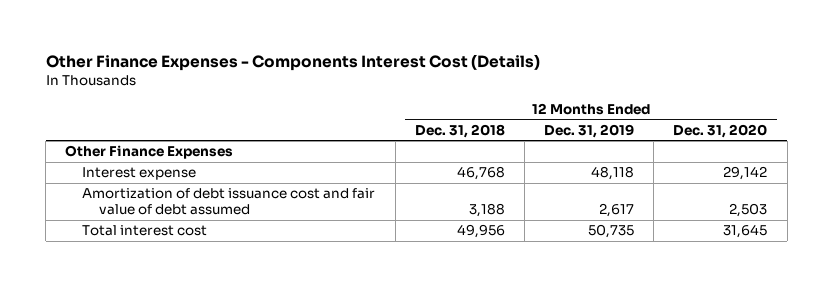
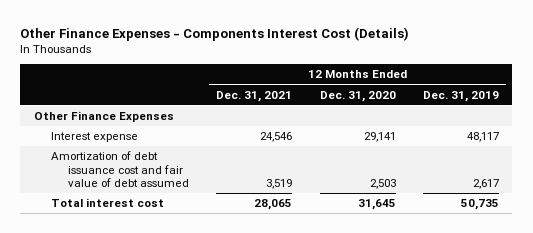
- | 12 Months Ended Dec. 31, 2018 | 12 Months Ended Dec. 31, 2019 | 12 Months Ended Dec. 31, 2020
+ | 12 Months Ended Dec. 31, 2021 | 12 Months Ended Dec. 31, 2020 | 12 Months Ended Dec. 31, 2019
- Interest expense | 46,768 | 48,118 | 29,142
+ Interest expense | 24,546 | 29,141 | 48,117

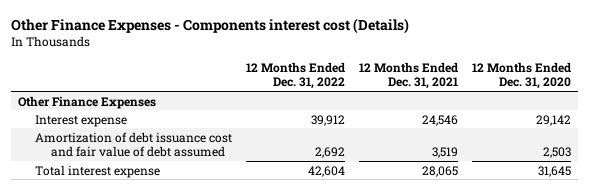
- Other Finance Expenses - Components Interest Cost (Details)
+ Other Finance Expenses - Components interest cost (Details)
- | 12 Months Ended Dec. 31, 2021 | 12 Months Ended Dec. 31, 2020 | 12 Months Ended Dec. 31, 2019
+ | 12 Months Ended Dec. 31, 2022 | 12 Months Ended Dec. 31, 2021 | 12 Months Ended Dec. 31, 2020
- Interest expense | 24,546 | 29,141 | 48,117
+ Interest expense | 39,912 | 24,546 | 29,142
- Total interest cost | 28,065 | 31,645 | 50,735
+ Total interest expense | 42,604 | 28,065 | 31,645

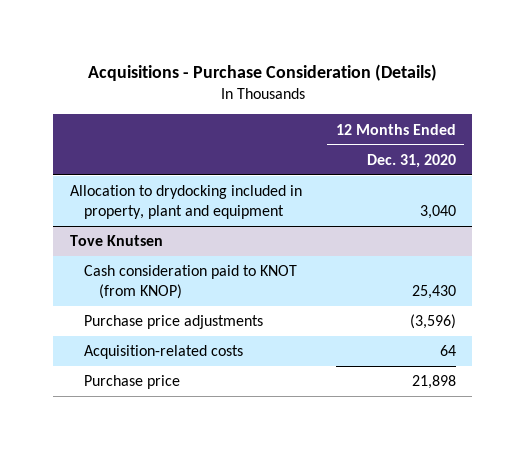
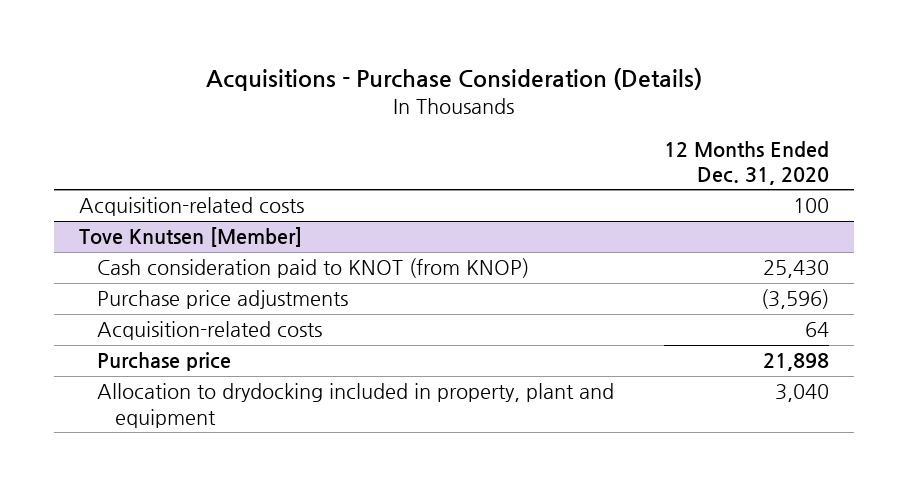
- Allocation to drydocking included in property, plant and equipment | 3,040
- Tove Knutsen
+ Acquisition-related costs | 100
+ Tove Knutsen [Member]
+ Allocation to drydocking included in property, plant and equipment | 3,040

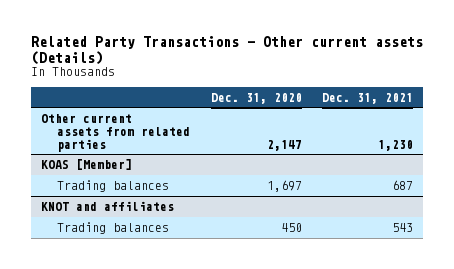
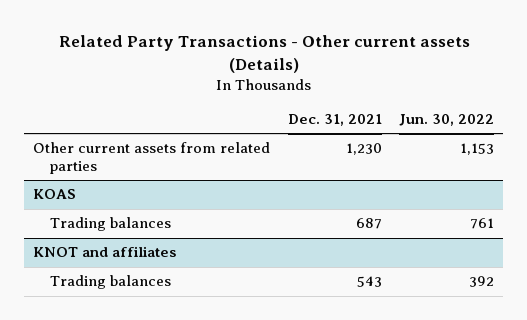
- | Dec. 31, 2020 | Dec. 31, 2021
+ | Dec. 31, 2021 | Jun. 30, 2022
- KOAS [Member]
+ KOAS

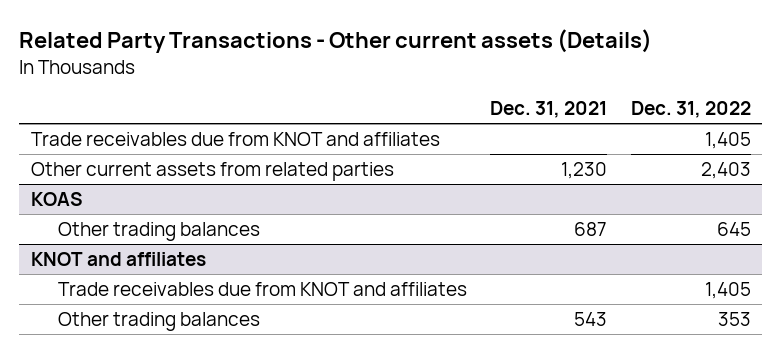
- | Dec. 31, 2021 | Jun. 30, 2022
+ | Dec. 31, 2021 | Dec. 31, 2022
+ Trade receivables due from KNOT and affiliates | | 1,405
@ KOAS
- Trading balances | 687 | 761
+ Other trading balances | 687 | 645
@ KNOT and affiliates
- Trading balances | 543 | 392
+ Trade receivables due from KNOT and affiliates | | 1,405
+ Other trading balances | 543 | 353

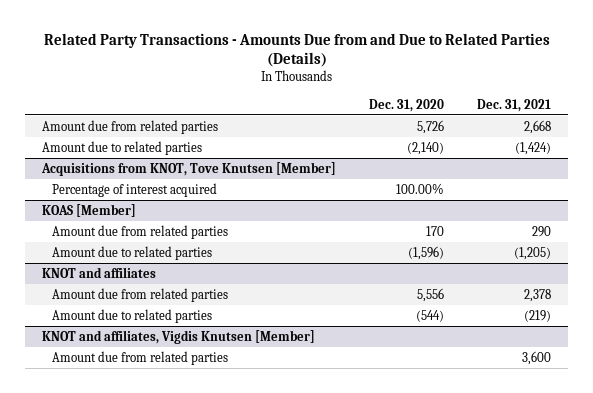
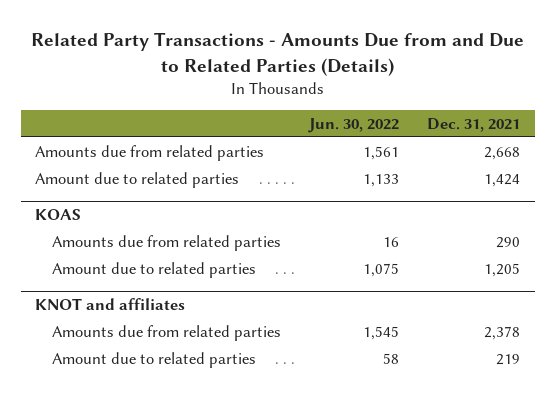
- | Dec. 31, 2020 | Dec. 31, 2021
+ | Jun. 30, 2022 | Dec. 31, 2021
- Amount due from related parties | 5,726 | 2,668
- Amount due to related parties | (2,140) | (1,424)
- Acquisitions from KNOT, Tove Knutsen [Member]
- Percentage of interest acquired | 100.00% |
- KOAS [Member]
- Amount due from related parties | 170 | 290
- Amount due to related parties | (1,596) | (1,205)
+ Amounts due from related parties | 1,561 | 2,668
+ Amount due to related parties | 1,133 | 1,424
+ KOAS
+ Amounts due from related parties | 16 | 290
+ Amount due to related parties | 1,075 | 1,205
@ KNOT and affiliates
- Amount due from related parties | 5,556 | 2,378
- Amount due to related parties | (544) | (219)
- KNOT and affiliates, Vigdis Knutsen [Member]
- Amount due from related parties | | 3,600
@ KNOT and affiliates
+ Amounts due from related parties | 1,545 | 2,378
+ Amount due to related parties | 58 | 219

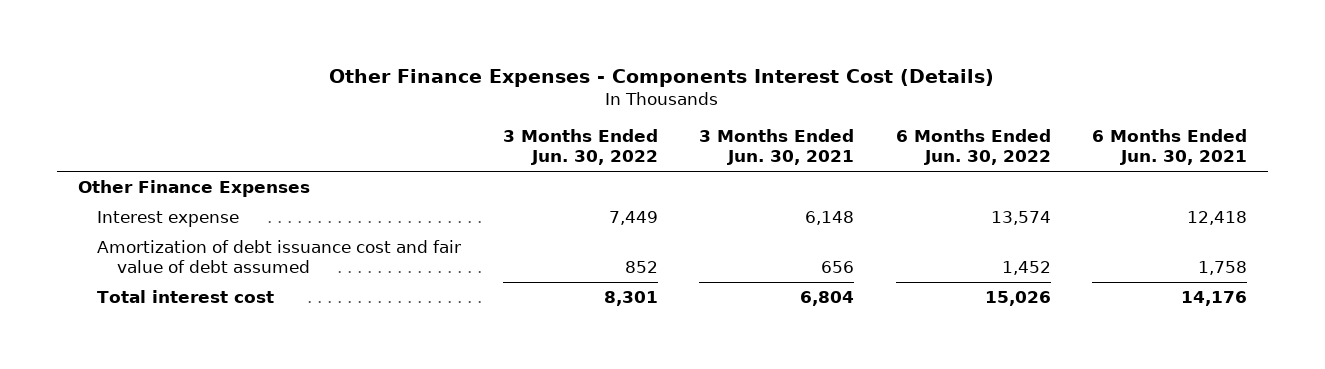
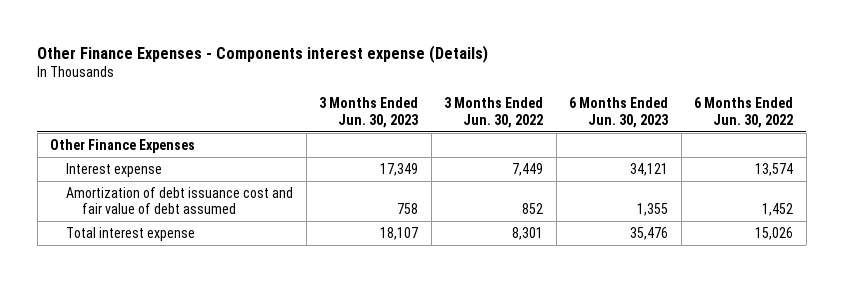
- Other Finance Expenses - Components Interest Cost (Details)
+ Other Finance Expenses - Components interest expense (Details)
- | 3 Months Ended Jun. 30, 2022 | 3 Months Ended Jun. 30, 2021 | 6 Months Ended Jun. 30, 2022 | 6 Months Ended Jun. 30, 2021
+ | 3 Months Ended Jun. 30, 2023 | 3 Months Ended Jun. 30, 2022 | 6 Months Ended Jun. 30, 2023 | 6 Months Ended Jun. 30, 2022
- Total interest cost | 8,301 | 6,804 | 15,026 | 14,176
+ Total interest expense | 18,107 | 8,301 | 35,476 | 15,026

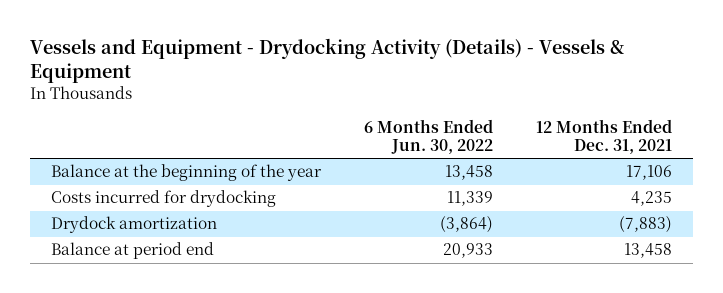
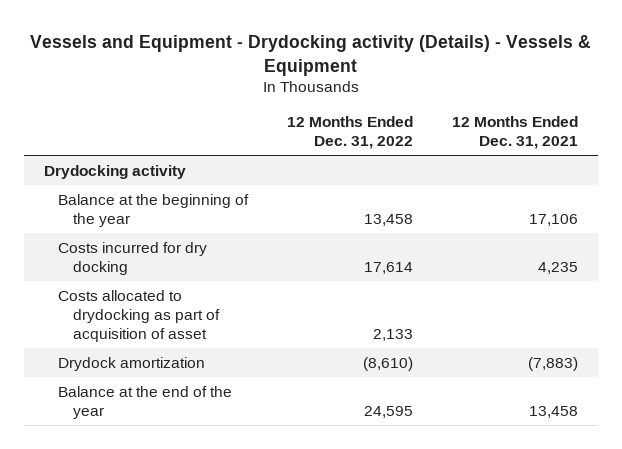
- Vessels and Equipment - Drydocking Activity (Details) - Vessels & Equipment
+ Vessels and Equipment - Drydocking activity (Details) - Vessels & Equipment
- | 6 Months Ended Jun. 30, 2022 | 12 Months Ended Dec. 31, 2021
+ | 12 Months Ended Dec. 31, 2022 | 12 Months Ended Dec. 31, 2021
+ Drydocking activity
- Costs incurred for drydocking | 11,339 | 4,235
+ Costs incurred for dry docking | 17,614 | 4,235
+ Costs allocated to drydocking as part of acquisition of asset | 2,133 |
- Balance at period end | 20,933 | 13,458
+ Balance at the end of the year | 24,595 | 13,458

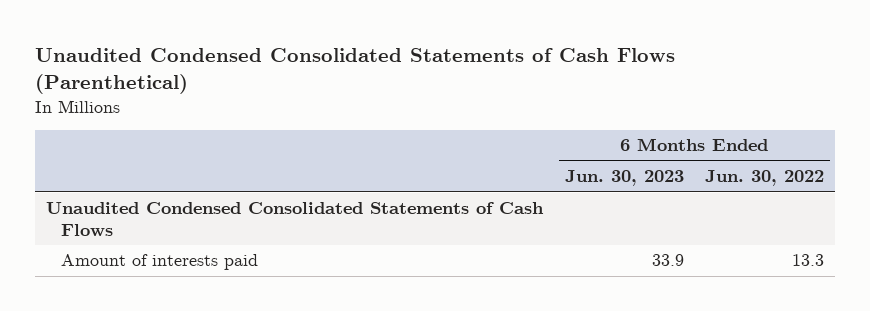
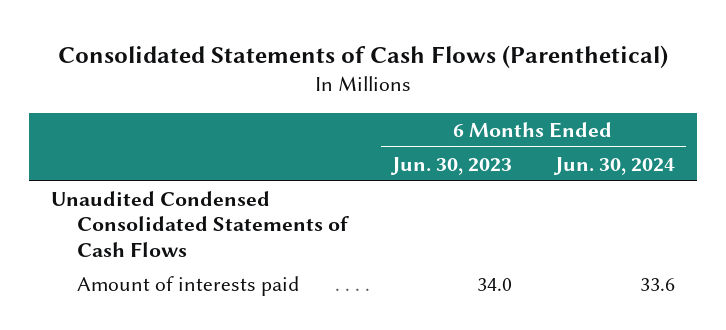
- Unaudited Condensed Consolidated Statements of Cash Flows (Parenthetical)
+ Consolidated Statements of Cash Flows (Parenthetical)
- | 6 Months Ended Jun. 30, 2023 | 6 Months Ended Jun. 30, 2022
+ | 6 Months Ended Jun. 30, 2023 | 6 Months Ended Jun. 30, 2024
- Amount of interests paid | 33.9 | 13.3
+ Amount of interests paid | 34.0 | 33.6

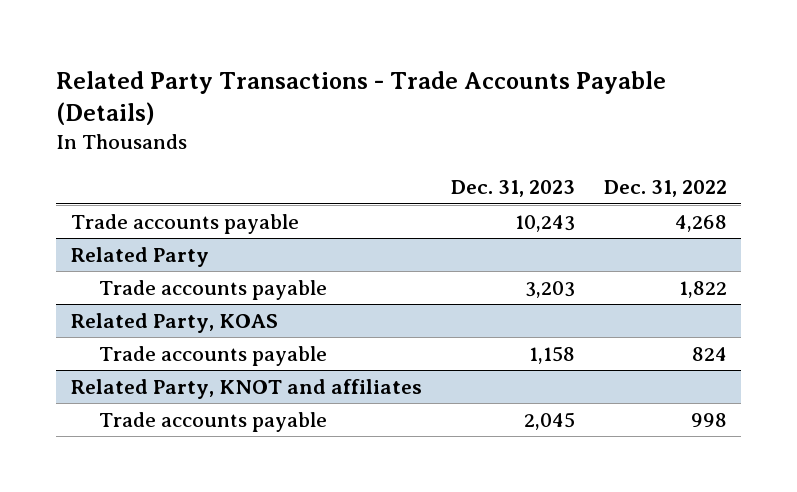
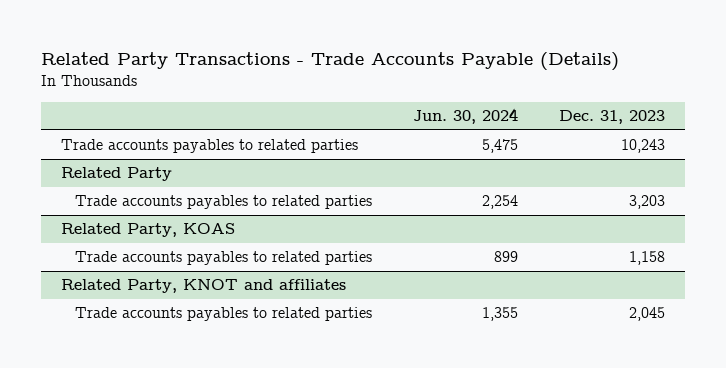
- | Dec. 31, 2023 | Dec. 31, 2022
+ | Jun. 30, 2024 | Dec. 31, 2023
- Trade accounts payable | 10,243 | 4,268
+ Trade accounts payables to related parties | 5,475 | 10,243
@ Related Party
- Trade accounts payable | 3,203 | 1,822
+ Trade accounts payables to related parties | 2,254 | 3,203
@ Related Party, KOAS
- Trade accounts payable | 1,158 | 824
+ Trade accounts payables to related parties | 899 | 1,158
@ Related Party, KNOT and affiliates
- Trade accounts payable | 2,045 | 998
+ Trade accounts payables to related parties | 1,355 | 2,045

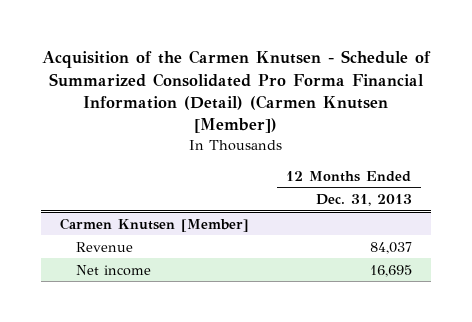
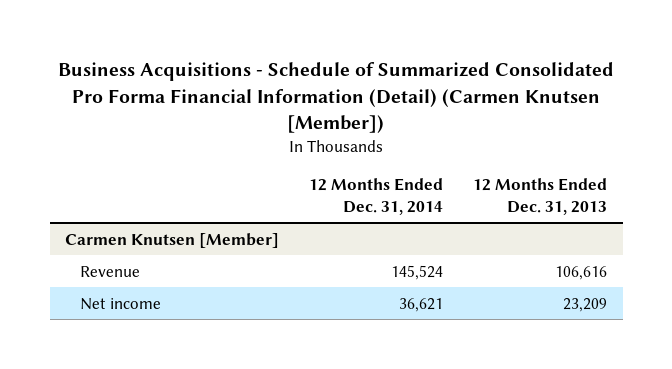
- Acquisition of the Carmen Knutsen - Schedule of Summarized Consolidated Pro Forma Financial Information (Detail) (Carmen Knutsen [Member])
+ Business Acquisitions - Schedule of Summarized Consolidated Pro Forma Financial Information (Detail) (Carmen Knutsen [Member])
- | 12 Months Ended Dec. 31, 2013
+ | 12 Months Ended Dec. 31, 2014 | 12 Months Ended Dec. 31, 2013
@ Carmen Knutsen [Member]
- Revenue | 84,037
- Net income | 16,695
+ Revenue | 145,524 | 106,616
+ Net income | 36,621 | 23,209

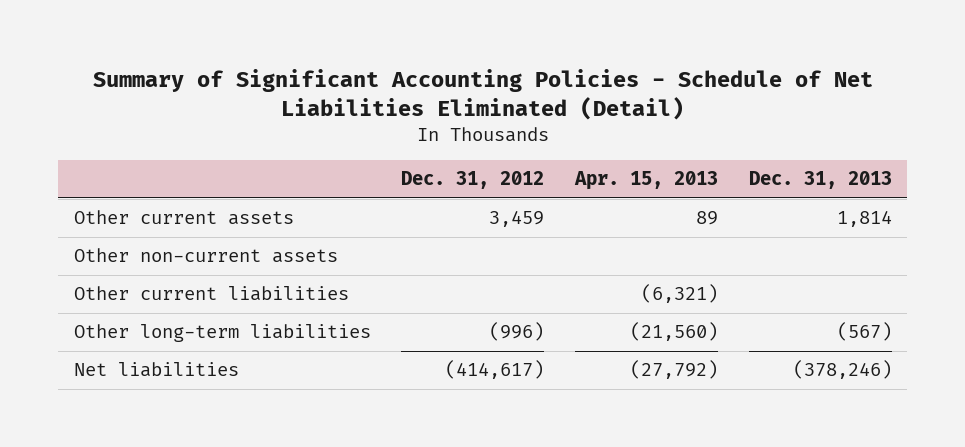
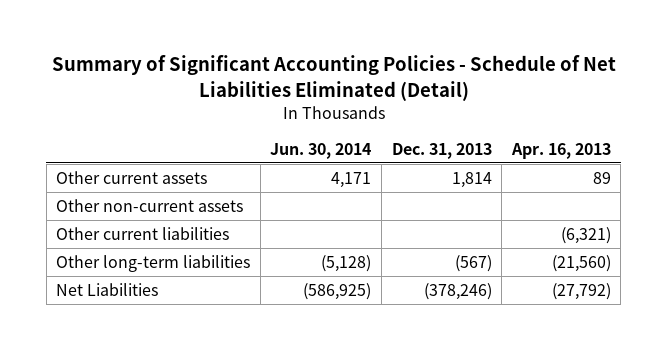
- | Dec. 31, 2012 | Apr. 15, 2013 | Dec. 31, 2013
+ | Jun. 30, 2014 | Dec. 31, 2013 | Apr. 16, 2013
- Net liabilities | (414,617) | (27,792) | (378,246)
+ Net Liabilities | (586,925) | (378,246) | (27,792)

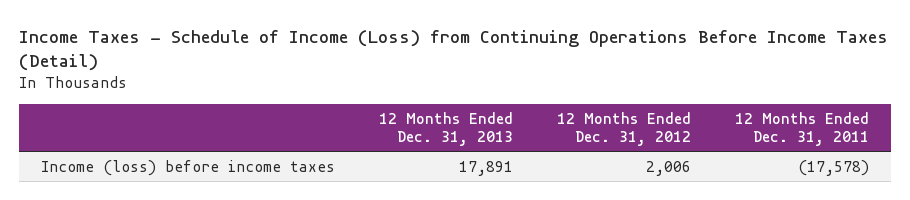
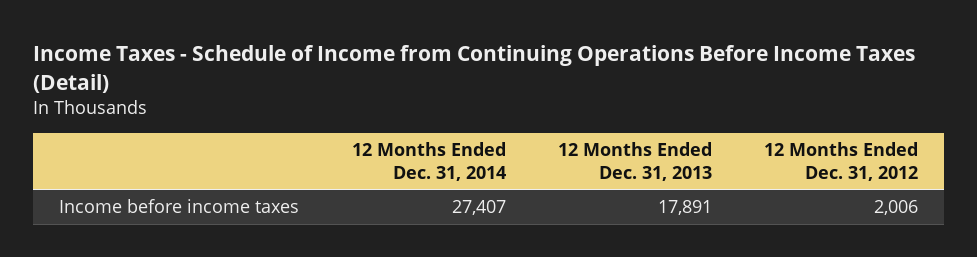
- Income Taxes - Schedule of Income (Loss) from Continuing Operations Before Income Taxes (Detail)
+ Income Taxes - Schedule of Income from Continuing Operations Before Income Taxes (Detail)
- | 12 Months Ended Dec. 31, 2013 | 12 Months Ended Dec. 31, 2012 | 12 Months Ended Dec. 31, 2011
+ | 12 Months Ended Dec. 31, 2014 | 12 Months Ended Dec. 31, 2013 | 12 Months Ended Dec. 31, 2012
- Income (loss) before income taxes | 17,891 | 2,006 | (17,578)
+ Income before income taxes | 27,407 | 17,891 | 2,006

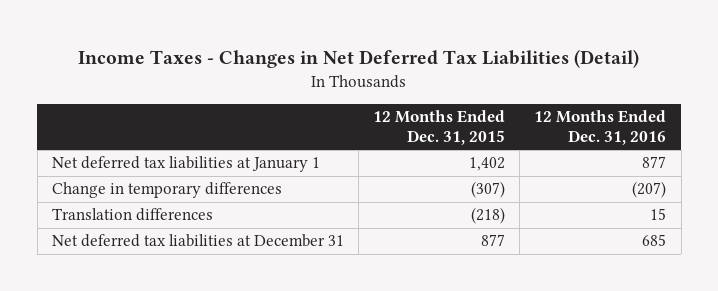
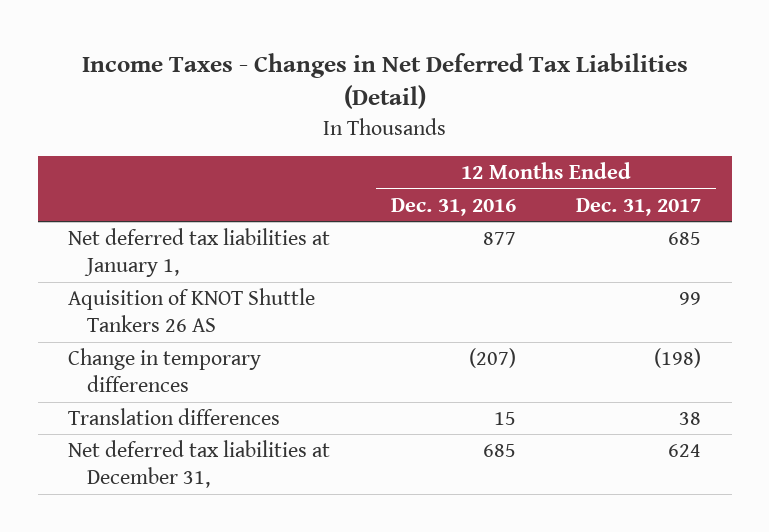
- | 12 Months Ended Dec. 31, 2015 | 12 Months Ended Dec. 31, 2016
+ | 12 Months Ended Dec. 31, 2016 | 12 Months Ended Dec. 31, 2017
- Net deferred tax liabilities at January 1 | 1,402 | 877
+ Net deferred tax liabilities at January 1, | 877 | 685
+ Aquisition of KNOT Shuttle Tankers 26 AS | | 99
- Net deferred tax liabilities at December 31 | 877 | 685
+ Net deferred tax liabilities at December 31, | 685 | 624

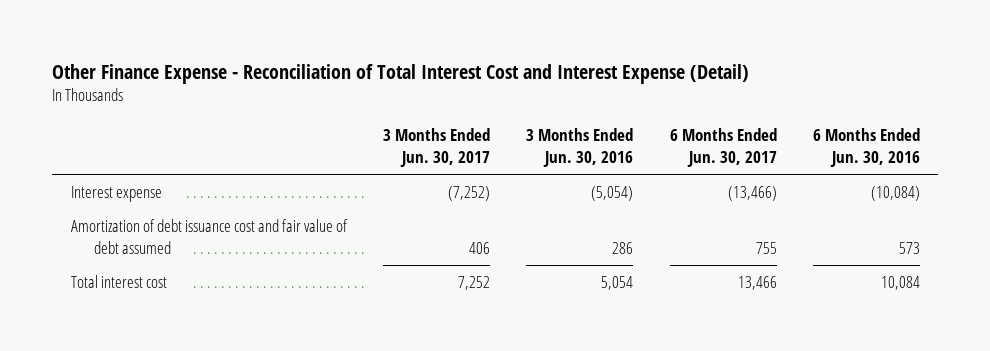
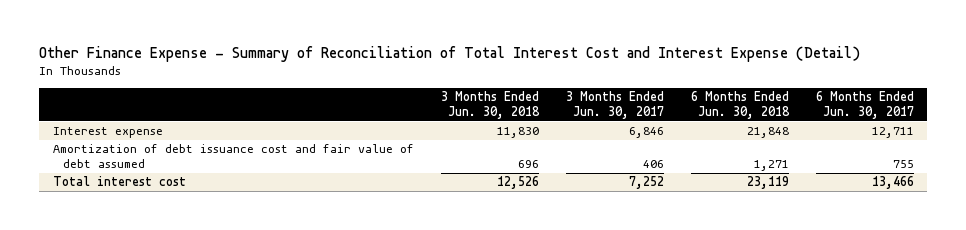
- Other Finance Expense - Reconciliation of Total Interest Cost and Interest Expense (Detail)
+ Other Finance Expense - Summary of Reconciliation of Total Interest Cost and Interest Expense (Detail)
- | 3 Months Ended Jun. 30, 2017 | 3 Months Ended Jun. 30, 2016 | 6 Months Ended Jun. 30, 2017 | 6 Months Ended Jun. 30, 2016
+ | 3 Months Ended Jun. 30, 2018 | 3 Months Ended Jun. 30, 2017 | 6 Months Ended Jun. 30, 2018 | 6 Months Ended Jun. 30, 2017
- Interest expense | (7,252) | (5,054) | (13,466) | (10,084)
+ Interest expense | 11,830 | 6,846 | 21,848 | 12,711

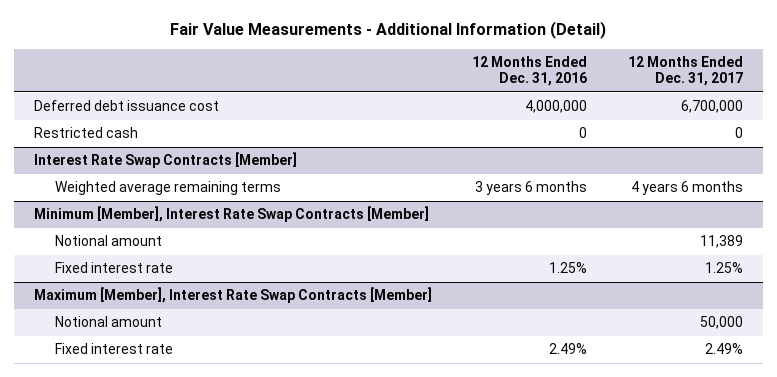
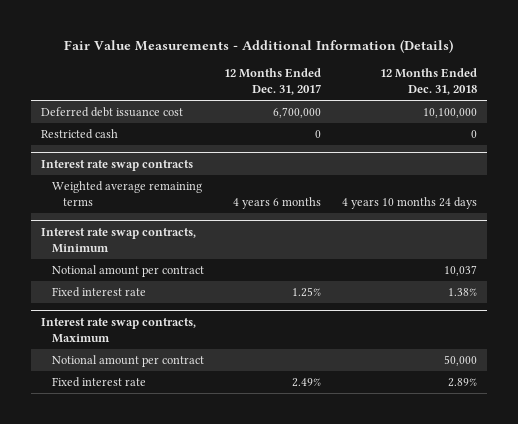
- Fair Value Measurements - Additional Information (Detail)
+ Fair Value Measurements - Additional Information (Details)
- | 12 Months Ended Dec. 31, 2016 | 12 Months Ended Dec. 31, 2017
+ | 12 Months Ended Dec. 31, 2017 | 12 Months Ended Dec. 31, 2018
- Interest Rate Swap Contracts [Member]
+ Interest rate swap contracts
- Minimum [Member], Interest Rate Swap Contracts [Member]
- Notional amount | | 11,389
+ Interest rate swap contracts, Minimum
+ Notional amount per contract | | 10,037
- Maximum [Member], Interest Rate Swap Contracts [Member]
- Notional amount | | 50,000
+ Interest rate swap contracts, Maximum
+ Notional amount per contract | | 50,000

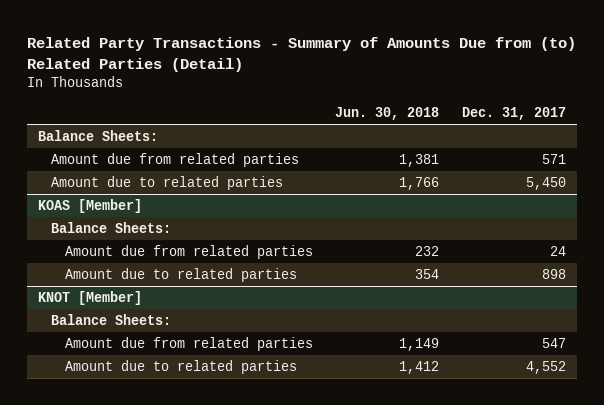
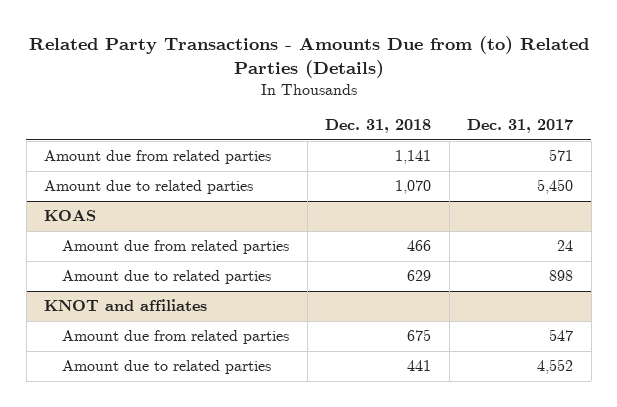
- Related Party Transactions - Summary of Amounts Due from (to) Related Parties (Detail)
+ Related Party Transactions - Amounts Due from (to) Related Parties (Details)
- | Jun. 30, 2018 | Dec. 31, 2017
+ | Dec. 31, 2018 | Dec. 31, 2017
- Balance Sheets:
- KOAS [Member]
- Balance Sheets:
+ KOAS
- KNOT [Member]
- Balance Sheets:
+ KNOT and affiliates

